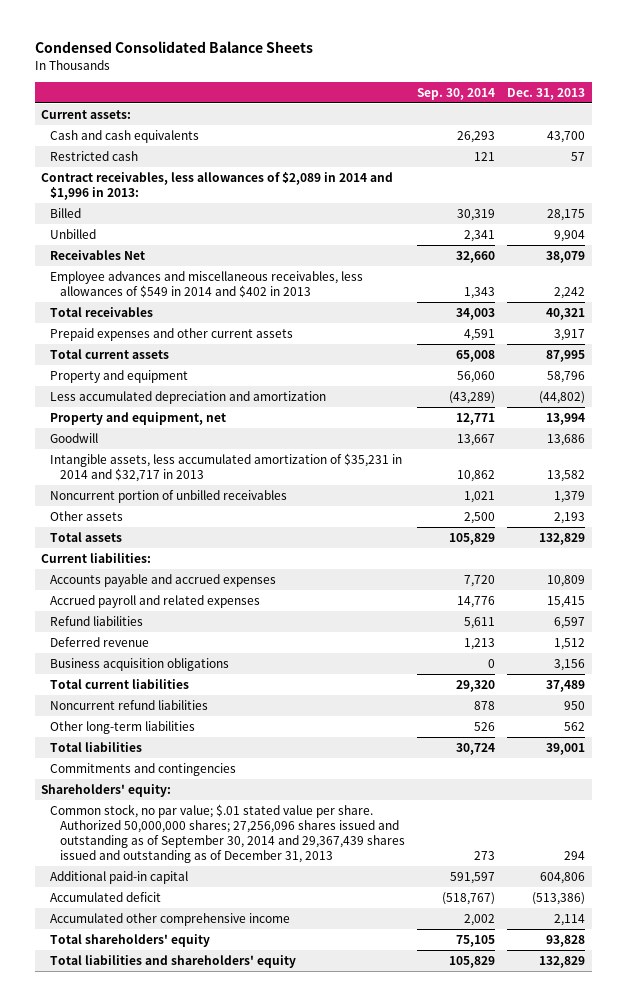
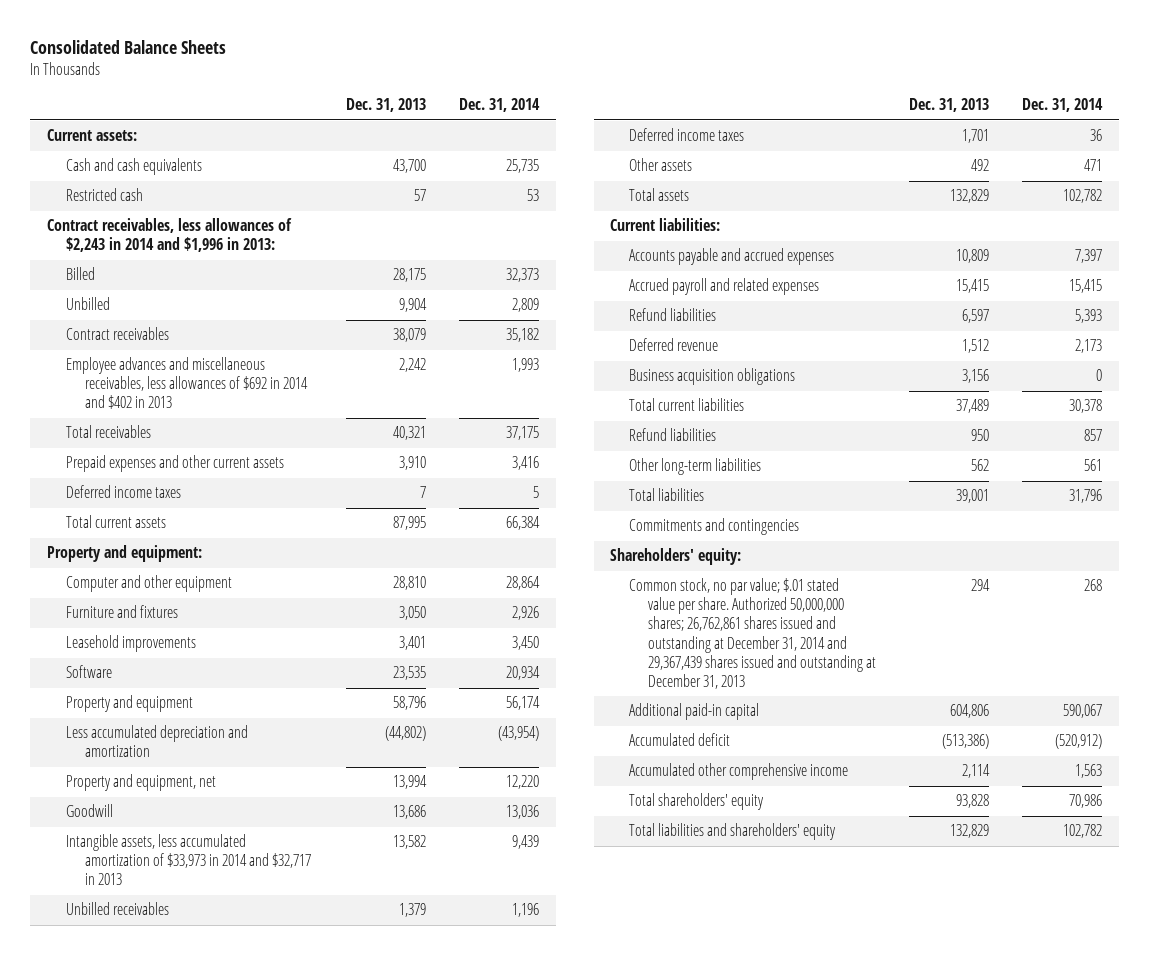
- Condensed Consolidated Balance Sheets
+ Consolidated Balance Sheets
- | Sep. 30, 2014 | Dec. 31, 2013
+ | Dec. 31, 2013 | Dec. 31, 2014
- Contract receivables, less allowances of $2,089 in 2014 and $1,996 in 2013:
+ Contract receivables, less allowances of $2,243 in 2014 and $1,996 in 2013:
- Receivables Net | 32,660 | 38,079
- Employee advances and miscellaneous receivables, less allowances of $549 in 2014 and $402 in 2013 | 1,343 | 2,242
+ Contract receivables | 38,079 | 35,182
+ Employee advances and miscellaneous receivables, less allowances of $692 in 2014 and $402 in 2013 | 2,242 | 1,993
- Prepaid expenses and other current assets | 4,591 | 3,917
+ Prepaid expenses and other current assets | 3,910 | 3,416
+ Deferred income taxes | 7 | 5
+ Property and equipment:
+ Computer and other equipment | 28,810 | 28,864
+ Furniture and fixtures | 3,050 | 2,926
+ Leasehold improvements | 3,401 | 3,450
+ Software | 23,535 | 20,934
- Intangible assets, less accumulated amortization of $35,231 in 2014 and $32,717 in 2013 | 10,862 | 13,582
- Noncurrent portion of unbilled receivables | 1,021 | 1,379
- Other assets | 2,500 | 2,193
+ Intangible assets, less accumulated amortization of $33,973 in 2014 and $32,717 in 2013 | 13,582 | 9,439
+ Unbilled receivables | 1,379 | 1,196
+ Deferred income taxes | 1,701 | 36
+ Other assets | 492 | 471
- Noncurrent refund liabilities | 878 | 950
+ Refund liabilities | 950 | 857
- Common stock, no par value; $.01 stated value per share. Authorized 50,000,000 shares; 27,256,096 shares issued and outstanding as of September 30, 2014 and 29,367,439 shares issued and outstanding as of December 31, 2013 | 273 | 294
+ Common stock, no par value; $.01 stated value per share. Authorized 50,000,000 shares; 26,762,861 shares issued and outstanding at December 31, 2014 and 29,367,439 shares issued and outstanding at December 31, 2013 | 294 | 268

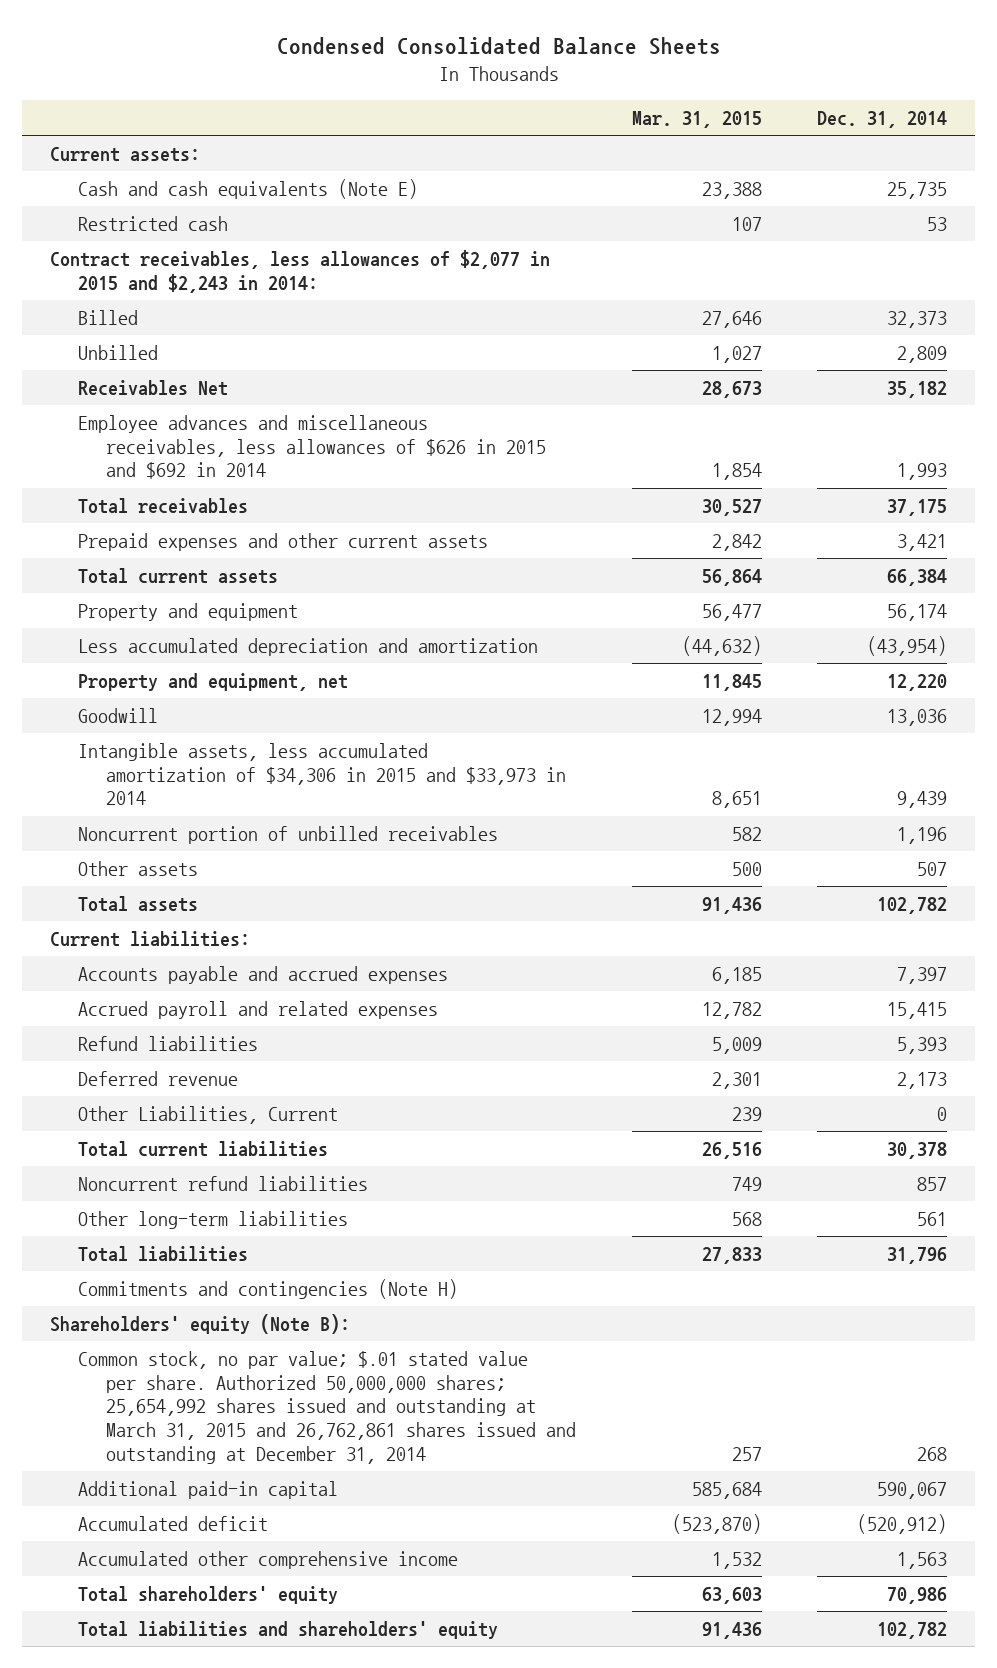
- Consolidated Balance Sheets
+ Condensed Consolidated Balance Sheets
- | Dec. 31, 2013 | Dec. 31, 2014
+ | Mar. 31, 2015 | Dec. 31, 2014
- Cash and cash equivalents | 43,700 | 25,735
+ Cash and cash equivalents (Note E) | 23,388 | 25,735
- Contract receivables, less allowances of $2,243 in 2014 and $1,996 in 2013:
+ Contract receivables, less allowances of $2,077 in 2015 and $2,243 in 2014:
- Contract receivables | 38,079 | 35,182
- Employee advances and miscellaneous receivables, less allowances of $692 in 2014 and $402 in 2013 | 2,242 | 1,993
+ Receivables Net | 28,673 | 35,182
+ Employee advances and miscellaneous receivables, less allowances of $626 in 2015 and $692 in 2014 | 1,854 | 1,993
- Prepaid expenses and other current assets | 3,910 | 3,416
- Deferred income taxes | 7 | 5
+ Prepaid expenses and other current assets | 2,842 | 3,421
- Property and equipment:
- Computer and other equipment | 28,810 | 28,864
- Furniture and fixtures | 3,050 | 2,926
- Leasehold improvements | 3,401 | 3,450
- Software | 23,535 | 20,934
- Intangible assets, less accumulated amortization of $33,973 in 2014 and $32,717 in 2013 | 13,582 | 9,439
- Unbilled receivables | 1,379 | 1,196
- Deferred income taxes | 1,701 | 36
- Other assets | 492 | 471
+ Intangible assets, less accumulated amortization of $34,306 in 2015 and $33,973 in 2014 | 8,651 | 9,439
+ Noncurrent portion of unbilled receivables | 582 | 1,196
+ Other assets | 500 | 507
- Business acquisition obligations | 3,156 | 0
+ Other Liabilities, Current | 239 | 0
- Refund liabilities | 950 | 857
+ Noncurrent refund liabilities | 749 | 857
- Commitments and contingencies
- Shareholders' equity:
- Common stock, no par value; $.01 stated value per share. Authorized 50,000,000 shares; 26,762,861 shares issued and outstanding at December 31, 2014 and 29,367,439 shares issued and outstanding at December 31, 2013 | 294 | 268
+ Commitments and contingencies (Note H)
+ Shareholders' equity (Note B):
+ Common stock, no par value; $.01 stated value per share. Authorized 50,000,000 shares; 25,654,992 shares issued and outstanding at March 31, 2015 and 26,762,861 shares issued and outstanding at December 31, 2014 | 257 | 268

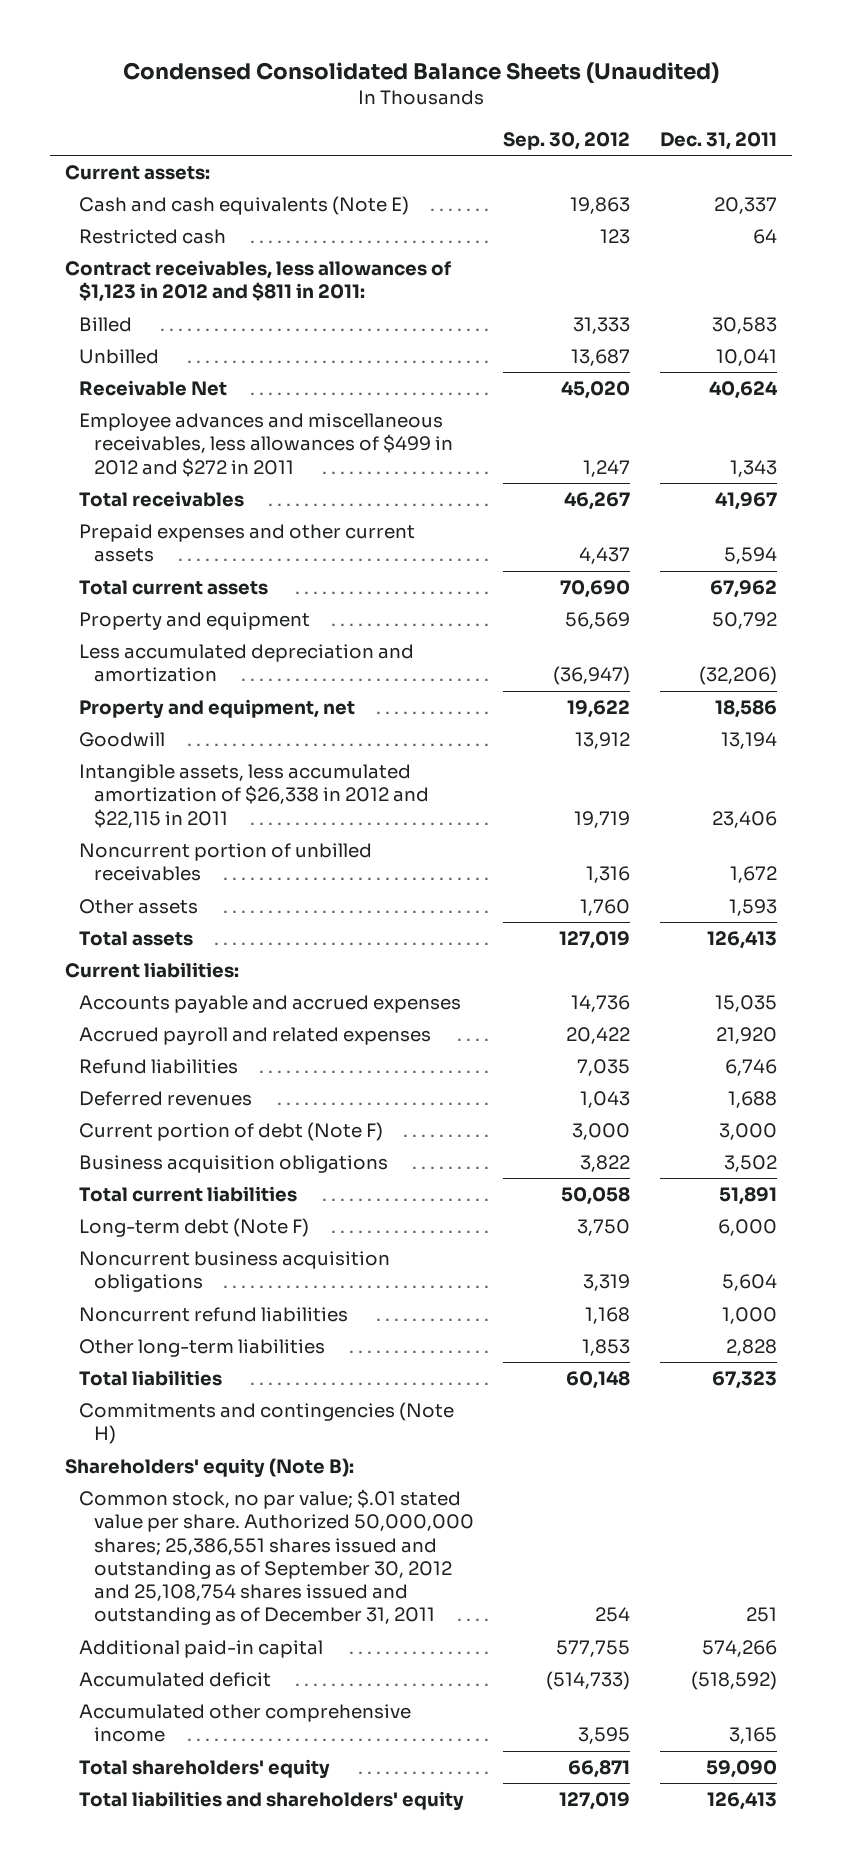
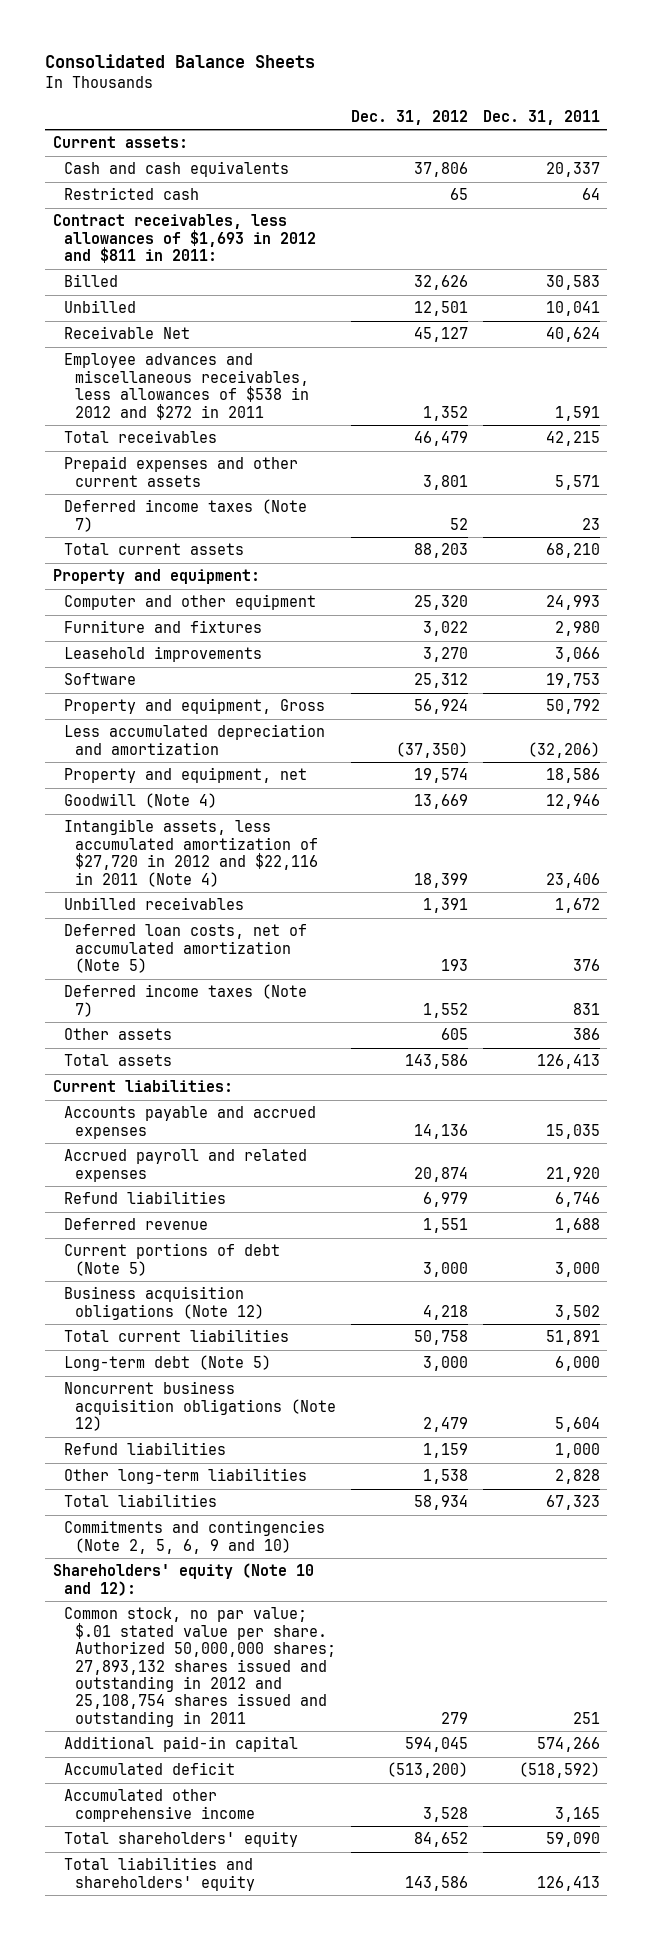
- Condensed Consolidated Balance Sheets (Unaudited)
+ Consolidated Balance Sheets
- | Sep. 30, 2012 | Dec. 31, 2011
+ | Dec. 31, 2012 | Dec. 31, 2011
- Cash and cash equivalents (Note E) | 19,863 | 20,337
+ Cash and cash equivalents | 37,806 | 20,337
- Contract receivables, less allowances of $1,123 in 2012 and $811 in 2011:
+ Contract receivables, less allowances of $1,693 in 2012 and $811 in 2011:
- Employee advances and miscellaneous receivables, less allowances of $499 in 2012 and $272 in 2011 | 1,247 | 1,343
- Total receivables | 46,267 | 41,967
- Prepaid expenses and other current assets | 4,437 | 5,594
- Total current assets | 70,690 | 67,962
- Property and equipment | 56,569 | 50,792
+ Employee advances and miscellaneous receivables, less allowances of $538 in 2012 and $272 in 2011 | 1,352 | 1,591
+ Total receivables | 46,479 | 42,215
+ Prepaid expenses and other current assets | 3,801 | 5,571
+ Deferred income taxes (Note 7) | 52 | 23
+ Total current assets | 88,203 | 68,210
+ Property and equipment:
+ Computer and other equipment | 25,320 | 24,993
+ Furniture and fixtures | 3,022 | 2,980
+ Leasehold improvements | 3,270 | 3,066
+ Software | 25,312 | 19,753
+ Property and equipment, Gross | 56,924 | 50,792
- Goodwill | 13,912 | 13,194
- Intangible assets, less accumulated amortization of $26,338 in 2012 and $22,115 in 2011 | 19,719 | 23,406
- Noncurrent portion of unbilled receivables | 1,316 | 1,672
- Other assets | 1,760 | 1,593
+ Goodwill (Note 4) | 13,669 | 12,946
+ Intangible assets, less accumulated amortization of $27,720 in 2012 and $22,116 in 2011 (Note 4) | 18,399 | 23,406
+ Unbilled receivables | 1,391 | 1,672
+ Deferred loan costs, net of accumulated amortization (Note 5) | 193 | 376
+ Deferred income taxes (Note 7) | 1,552 | 831
+ Other assets | 605 | 386
- Deferred revenues | 1,043 | 1,688
- Current portion of debt (Note F) | 3,000 | 3,000
- Business acquisition obligations | 3,822 | 3,502
+ Deferred revenue | 1,551 | 1,688
+ Current portions of debt (Note 5) | 3,000 | 3,000
+ Business acquisition obligations (Note 12) | 4,218 | 3,502
- Long-term debt (Note F) | 3,750 | 6,000
- Noncurrent business acquisition obligations | 3,319 | 5,604
- Noncurrent refund liabilities | 1,168 | 1,000
+ Long-term debt (Note 5) | 3,000 | 6,000
+ Noncurrent business acquisition obligations (Note 12) | 2,479 | 5,604
+ Refund liabilities | 1,159 | 1,000
- Commitments and contingencies (Note H)
- Shareholders' equity (Note B):
- Common stock, no par value; $.01 stated value per share. Authorized 50,000,000 shares; 25,386,551 shares issued and outstanding as of September 30, 2012 and 25,108,754 shares issued and outstanding as of December 31, 2011 | 254 | 251
+ Commitments and contingencies (Note 2, 5, 6, 9 and 10)
+ Shareholders' equity (Note 10 and 12):
+ Common stock, no par value; $.01 stated value per share. Authorized 50,000,000 shares; 27,893,132 shares issued and outstanding in 2012 and 25,108,754 shares issued and outstanding in 2011 | 279 | 251

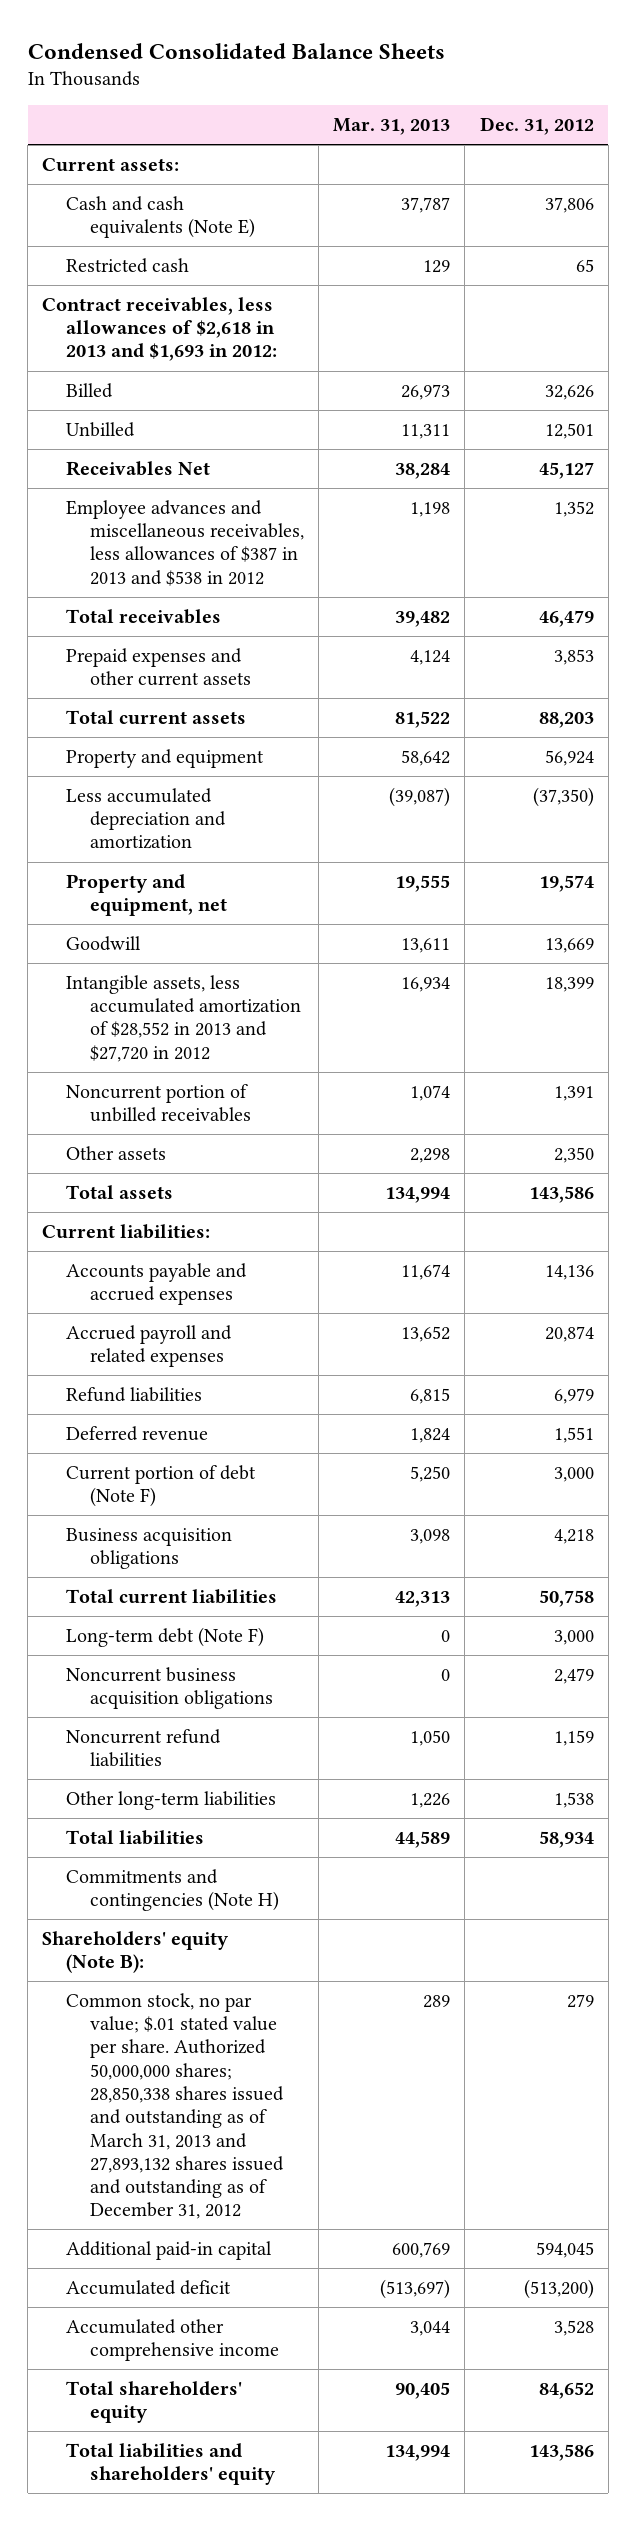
- Consolidated Balance Sheets
+ Condensed Consolidated Balance Sheets
- | Dec. 31, 2012 | Dec. 31, 2011
+ | Mar. 31, 2013 | Dec. 31, 2012
- Cash and cash equivalents | 37,806 | 20,337
+ Cash and cash equivalents (Note E) | 37,787 | 37,806
- Contract receivables, less allowances of $1,693 in 2012 and $811 in 2011:
+ Contract receivables, less allowances of $2,618 in 2013 and $1,693 in 2012:
- Receivable Net | 45,127 | 40,624
- Employee advances and miscellaneous receivables, less allowances of $538 in 2012 and $272 in 2011 | 1,352 | 1,591
+ Receivables Net | 38,284 | 45,127
+ Employee advances and miscellaneous receivables, less allowances of $387 in 2013 and $538 in 2012 | 1,198 | 1,352
- Prepaid expenses and other current assets | 3,801 | 5,571
- Deferred income taxes (Note 7) | 52 | 23
+ Prepaid expenses and other current assets | 4,124 | 3,853
- Property and equipment:
- Computer and other equipment | 25,320 | 24,993
- Furniture and fixtures | 3,022 | 2,980
- Leasehold improvements | 3,270 | 3,066
- Software | 25,312 | 19,753
- Property and equipment, Gross | 56,924 | 50,792
+ Property and equipment | 58,642 | 56,924
- Goodwill (Note 4) | 13,669 | 12,946
- Intangible assets, less accumulated amortization of $27,720 in 2012 and $22,116 in 2011 (Note 4) | 18,399 | 23,406
- Unbilled receivables | 1,391 | 1,672
- Deferred loan costs, net of accumulated amortization (Note 5) | 193 | 376
- Deferred income taxes (Note 7) | 1,552 | 831
- Other assets | 605 | 386
+ Goodwill | 13,611 | 13,669
+ Intangible assets, less accumulated amortization of $28,552 in 2013 and $27,720 in 2012 | 16,934 | 18,399
+ Noncurrent portion of unbilled receivables | 1,074 | 1,391
+ Other assets | 2,298 | 2,350
- Current portions of debt (Note 5) | 3,000 | 3,000
- Business acquisition obligations (Note 12) | 4,218 | 3,502
+ Current portion of debt (Note F) | 5,250 | 3,000
+ Business acquisition obligations | 3,098 | 4,218
- Long-term debt (Note 5) | 3,000 | 6,000
- Noncurrent business acquisition obligations (Note 12) | 2,479 | 5,604
- Refund liabilities | 1,159 | 1,000
+ Long-term debt (Note F) | 0 | 3,000
+ Noncurrent business acquisition obligations | 0 | 2,479
+ Noncurrent refund liabilities | 1,050 | 1,159
- Commitments and contingencies (Note 2, 5, 6, 9 and 10)
- Shareholders' equity (Note 10 and 12):
- Common stock, no par value; $.01 stated value per share. Authorized 50,000,000 shares; 27,893,132 shares issued and outstanding in 2012 and 25,108,754 shares issued and outstanding in 2011 | 279 | 251
+ Commitments and contingencies (Note H)
+ Shareholders' equity (Note B):
+ Common stock, no par value; $.01 stated value per share. Authorized 50,000,000 shares; 28,850,338 shares issued and outstanding as of March 31, 2013 and 27,893,132 shares issued and outstanding as of December 31, 2012 | 289 | 279

